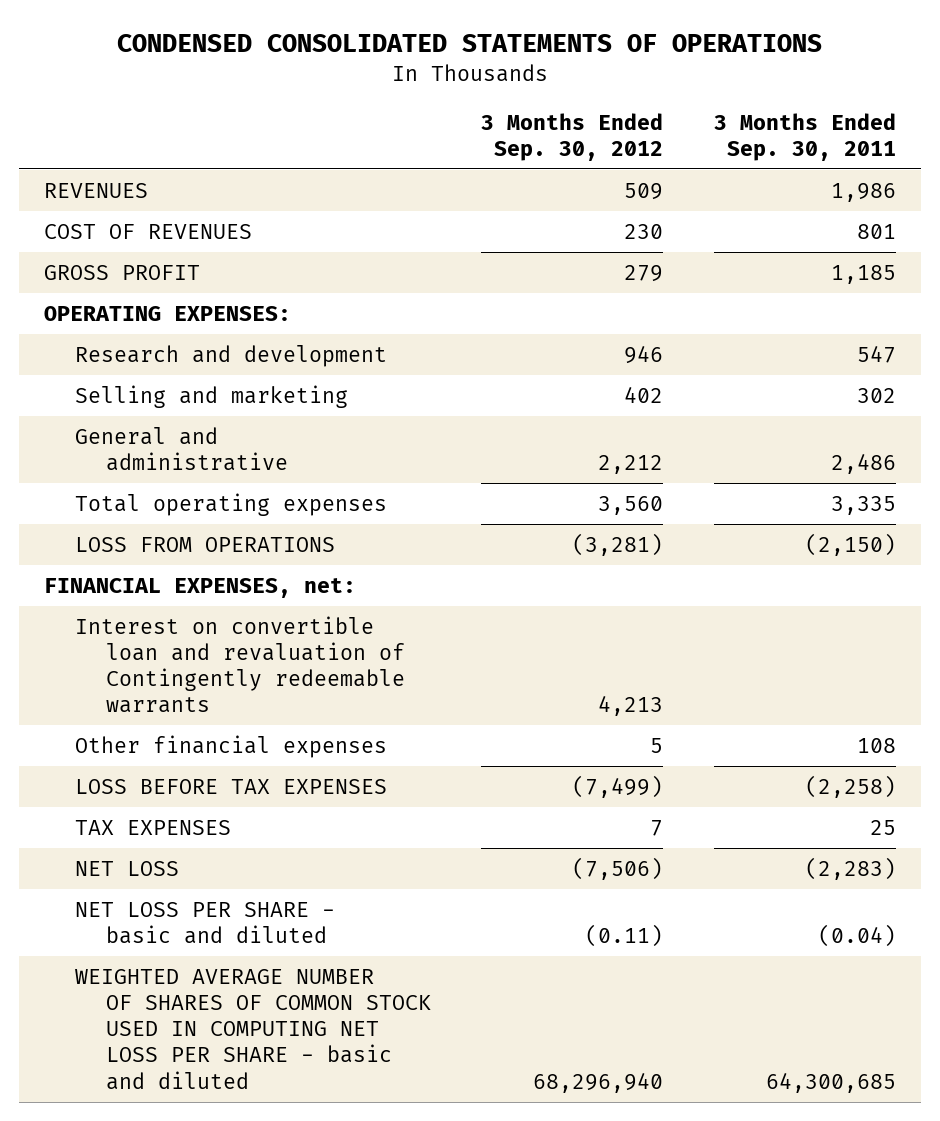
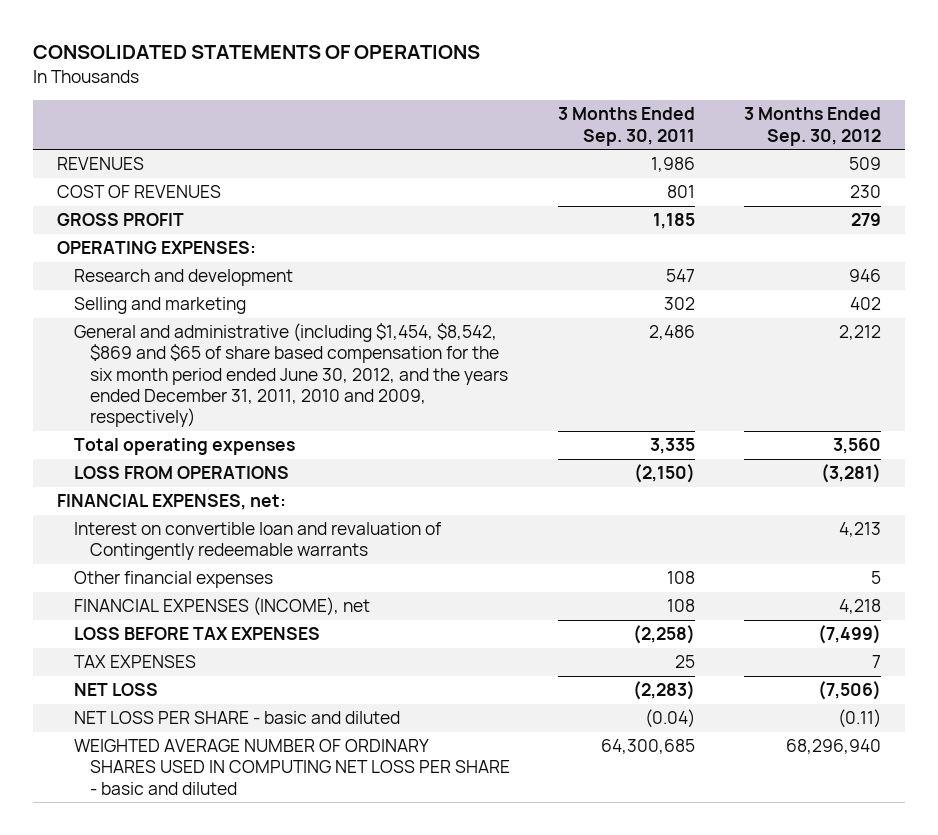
- CONDENSED CONSOLIDATED STATEMENTS OF OPERATIONS
+ CONSOLIDATED STATEMENTS OF OPERATIONS
- | 3 Months Ended Sep. 30, 2012 | 3 Months Ended Sep. 30, 2011
+ | 3 Months Ended Sep. 30, 2011 | 3 Months Ended Sep. 30, 2012
- General and administrative | 2,212 | 2,486
+ General and administrative (including $1,454, $8,542, $869 and $65 of share based compensation for the six month period ended June 30, 2012, and the years ended December 31, 2011, 2010 and 2009, respectively) | 2,486 | 2,212
+ FINANCIAL EXPENSES (INCOME), net | 108 | 4,218
- WEIGHTED AVERAGE NUMBER OF SHARES OF COMMON STOCK USED IN COMPUTING NET LOSS PER SHARE - basic and diluted | 68,296,940 | 64,300,685
+ WEIGHTED AVERAGE NUMBER OF ORDINARY SHARES USED IN COMPUTING NET LOSS PER SHARE - basic and diluted | 64,300,685 | 68,296,940

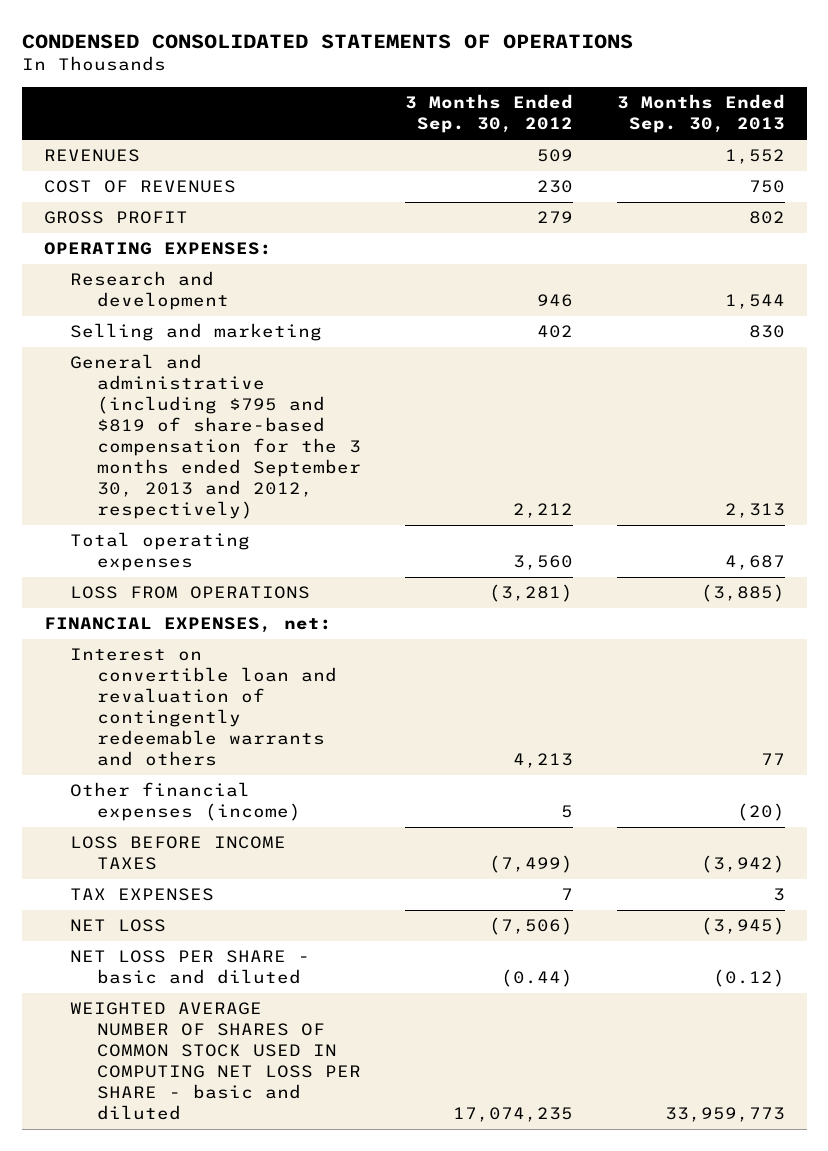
- CONSOLIDATED STATEMENTS OF OPERATIONS
+ CONDENSED CONSOLIDATED STATEMENTS OF OPERATIONS
- | 3 Months Ended Sep. 30, 2011 | 3 Months Ended Sep. 30, 2012
+ | 3 Months Ended Sep. 30, 2012 | 3 Months Ended Sep. 30, 2013
- General and administrative (including $1,454, $8,542, $869 and $65 of share based compensation for the six month period ended June 30, 2012, and the years ended December 31, 2011, 2010 and 2009, respectively) | 2,486 | 2,212
+ General and administrative (including $795 and $819 of share-based compensation for the 3 months ended September 30, 2013 and 2012, respectively) | 2,212 | 2,313
- Interest on convertible loan and revaluation of Contingently redeemable warrants | | 4,213
- Other financial expenses | 108 | 5
- FINANCIAL EXPENSES (INCOME), net | 108 | 4,218
- LOSS BEFORE TAX EXPENSES | (2,258) | (7,499)
+ Interest on convertible loan and revaluation of contingently redeemable warrants and others | 4,213 | 77
+ Other financial expenses (income) | 5 | (20)
+ LOSS BEFORE INCOME TAXES | (7,499) | (3,942)
- NET LOSS PER SHARE - basic and diluted | (0.04) | (0.11)
- WEIGHTED AVERAGE NUMBER OF ORDINARY SHARES USED IN COMPUTING NET LOSS PER SHARE - basic and diluted | 64,300,685 | 68,296,940
+ NET LOSS PER SHARE - basic and diluted | (0.44) | (0.12)
+ WEIGHTED AVERAGE NUMBER OF SHARES OF COMMON STOCK USED IN COMPUTING NET LOSS PER SHARE - basic and diluted | 17,074,235 | 33,959,773

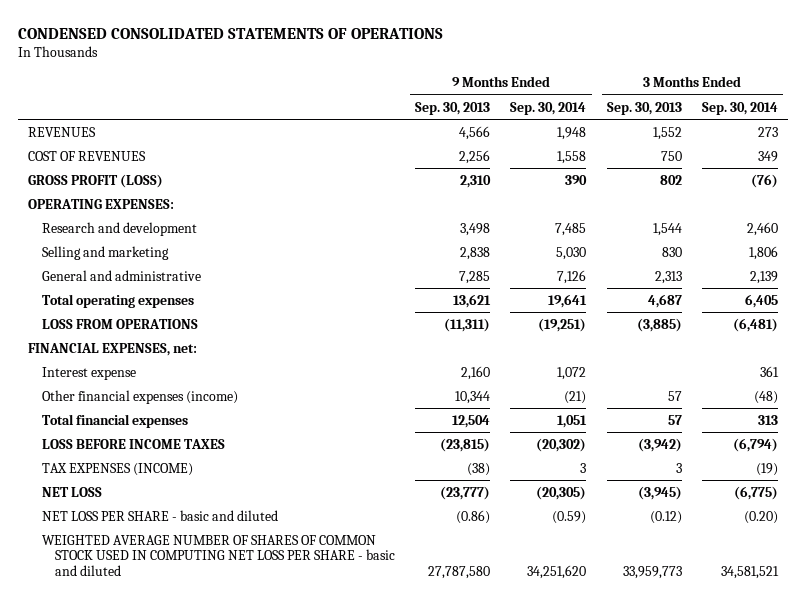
- | 3 Months Ended Sep. 30, 2012 | 3 Months Ended Sep. 30, 2013
+ | 9 Months Ended Sep. 30, 2013 | 9 Months Ended Sep. 30, 2014 | 3 Months Ended Sep. 30, 2013 | 3 Months Ended Sep. 30, 2014
- GROSS PROFIT | 279 | 802
+ GROSS PROFIT (LOSS) | 2,310 | 390 | 802 | (76)
- General and administrative (including $795 and $819 of share-based compensation for the 3 months ended September 30, 2013 and 2012, respectively) | 2,212 | 2,313
+ General and administrative | 7,285 | 7,126 | 2,313 | 2,139
- Interest on convertible loan and revaluation of contingently redeemable warrants and others | 4,213 | 77
- Other financial expenses (income) | 5 | (20)
+ Interest expense | 2,160 | 1,072 | | 361
+ Other financial expenses (income) | 10,344 | (21) | 57 | (48)
+ Total financial expenses | 12,504 | 1,051 | 57 | 313
- TAX EXPENSES | 7 | 3
+ TAX EXPENSES (INCOME) | (38) | 3 | 3 | (19)

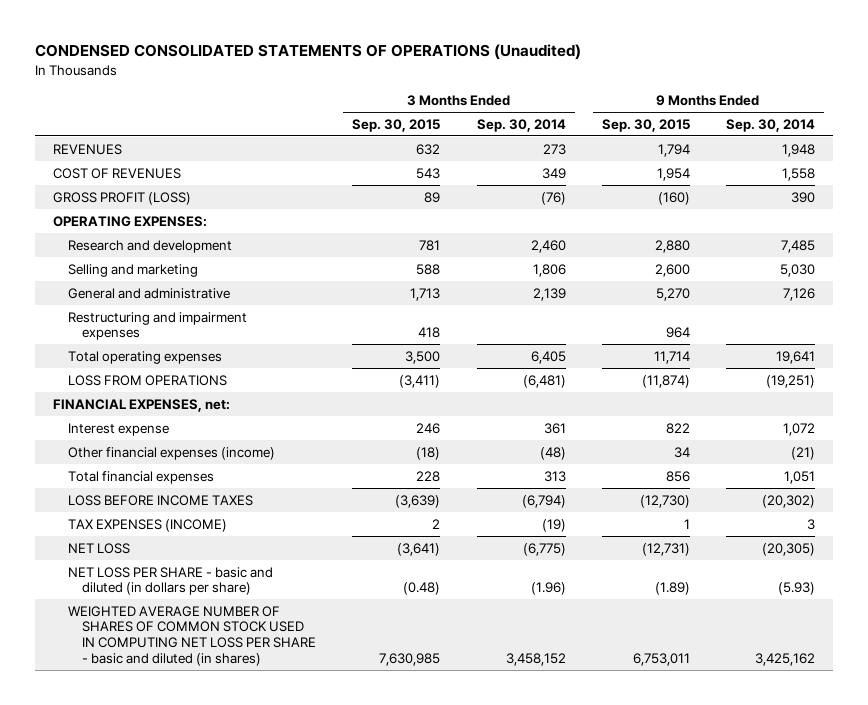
- CONDENSED CONSOLIDATED STATEMENTS OF OPERATIONS
+ CONDENSED CONSOLIDATED STATEMENTS OF OPERATIONS (Unaudited)
- | 9 Months Ended Sep. 30, 2013 | 9 Months Ended Sep. 30, 2014 | 3 Months Ended Sep. 30, 2013 | 3 Months Ended Sep. 30, 2014
+ | 3 Months Ended Sep. 30, 2015 | 3 Months Ended Sep. 30, 2014 | 9 Months Ended Sep. 30, 2015 | 9 Months Ended Sep. 30, 2014
+ Restructuring and impairment expenses | 418 | | 964 |
- NET LOSS PER SHARE - basic and diluted | (0.86) | (0.59) | (0.12) | (0.20)
- WEIGHTED AVERAGE NUMBER OF SHARES OF COMMON STOCK USED IN COMPUTING NET LOSS PER SHARE - basic and diluted | 27,787,580 | 34,251,620 | 33,959,773 | 34,581,521
+ NET LOSS PER SHARE - basic and diluted (in dollars per share) | (0.48) | (1.96) | (1.89) | (5.93)
+ WEIGHTED AVERAGE NUMBER OF SHARES OF COMMON STOCK USED IN COMPUTING NET LOSS PER SHARE - basic and diluted (in shares) | 7,630,985 | 3,458,152 | 6,753,011 | 3,425,162

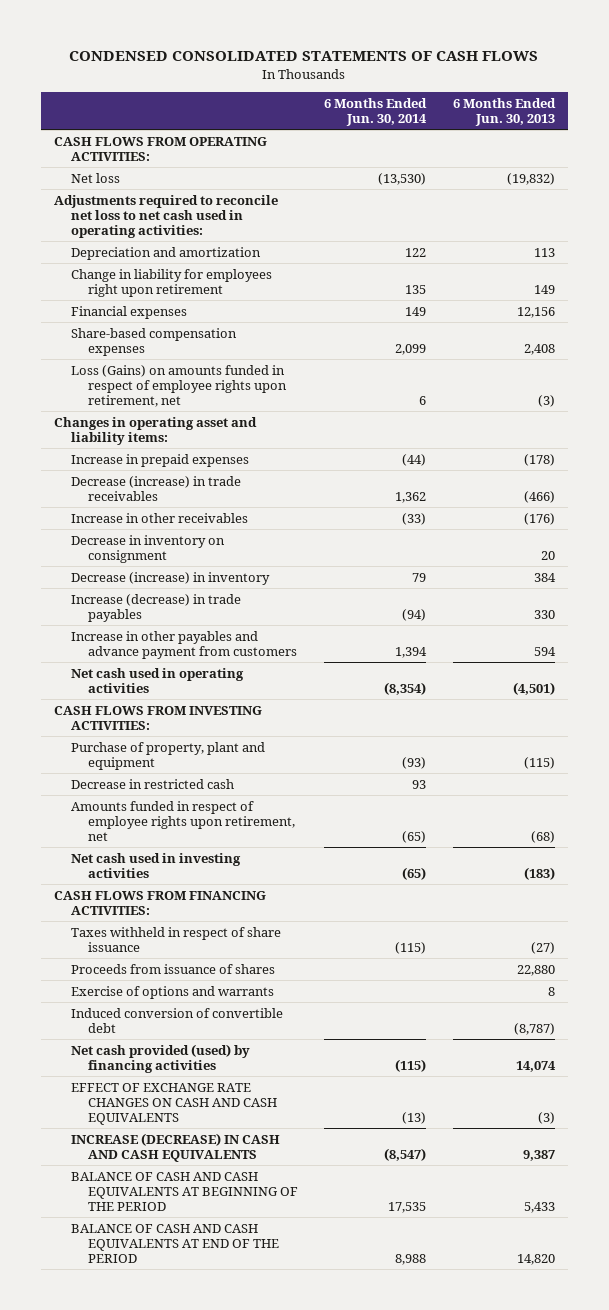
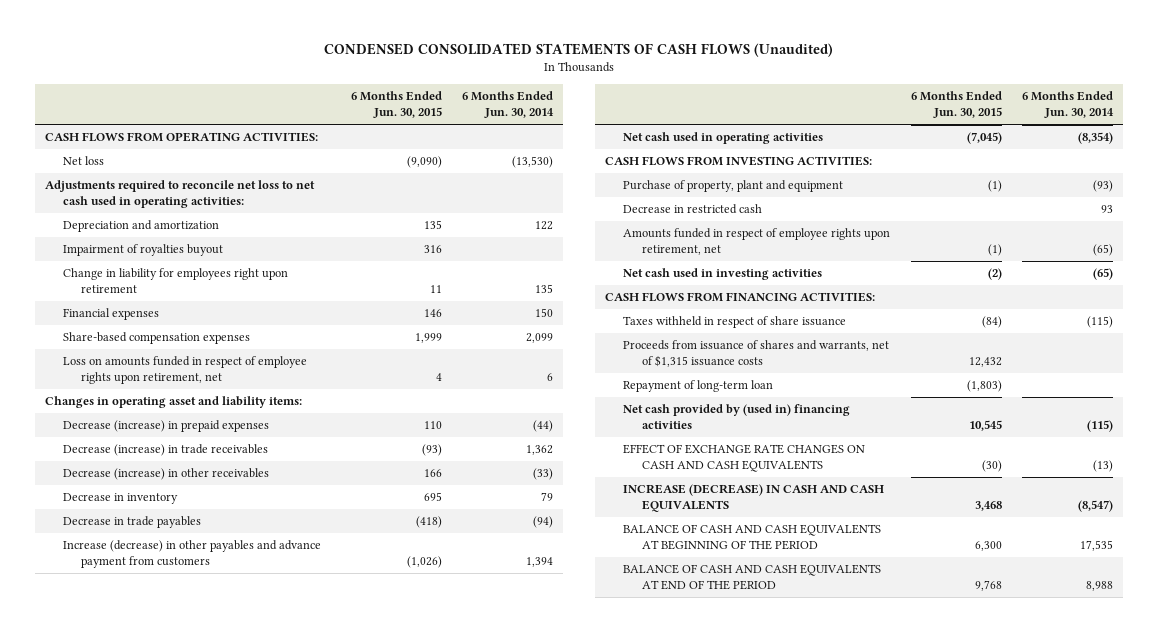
- CONDENSED CONSOLIDATED STATEMENTS OF CASH FLOWS
+ CONDENSED CONSOLIDATED STATEMENTS OF CASH FLOWS (Unaudited)
- | 6 Months Ended Jun. 30, 2014 | 6 Months Ended Jun. 30, 2013
+ | 6 Months Ended Jun. 30, 2015 | 6 Months Ended Jun. 30, 2014
+ Impairment of royalties buyout | 316 |
- Financial expenses | 149 | 12,156
+ Financial expenses | 146 | 150
- Loss (Gains) on amounts funded in respect of employee rights upon retirement, net | 6 | (3)
+ Loss on amounts funded in respect of employee rights upon retirement, net | 4 | 6
- Increase in prepaid expenses | (44) | (178)
+ Decrease (increase) in prepaid expenses | 110 | (44)
- Increase in other receivables | (33) | (176)
- Decrease in inventory on consignment | | 20
- Decrease (increase) in inventory | 79 | 384
- Increase (decrease) in trade payables | (94) | 330
- Increase in other payables and advance payment from customers | 1,394 | 594
+ Decrease (increase) in other receivables | 166 | (33)
+ Decrease in inventory | 695 | 79
+ Decrease in trade payables | (418) | (94)
+ Increase (decrease) in other payables and advance payment from customers | (1,026) | 1,394
- Proceeds from issuance of shares | | 22,880
- Exercise of options and warrants | | 8
- Induced conversion of convertible debt | | (8,787)
- Net cash provided (used) by financing activities | (115) | 14,074
+ Proceeds from issuance of shares and warrants, net of $1,315 issuance costs | 12,432 |
+ Repayment of long-term loan | (1,803) |
+ Net cash provided by (used in) financing activities | 10,545 | (115)

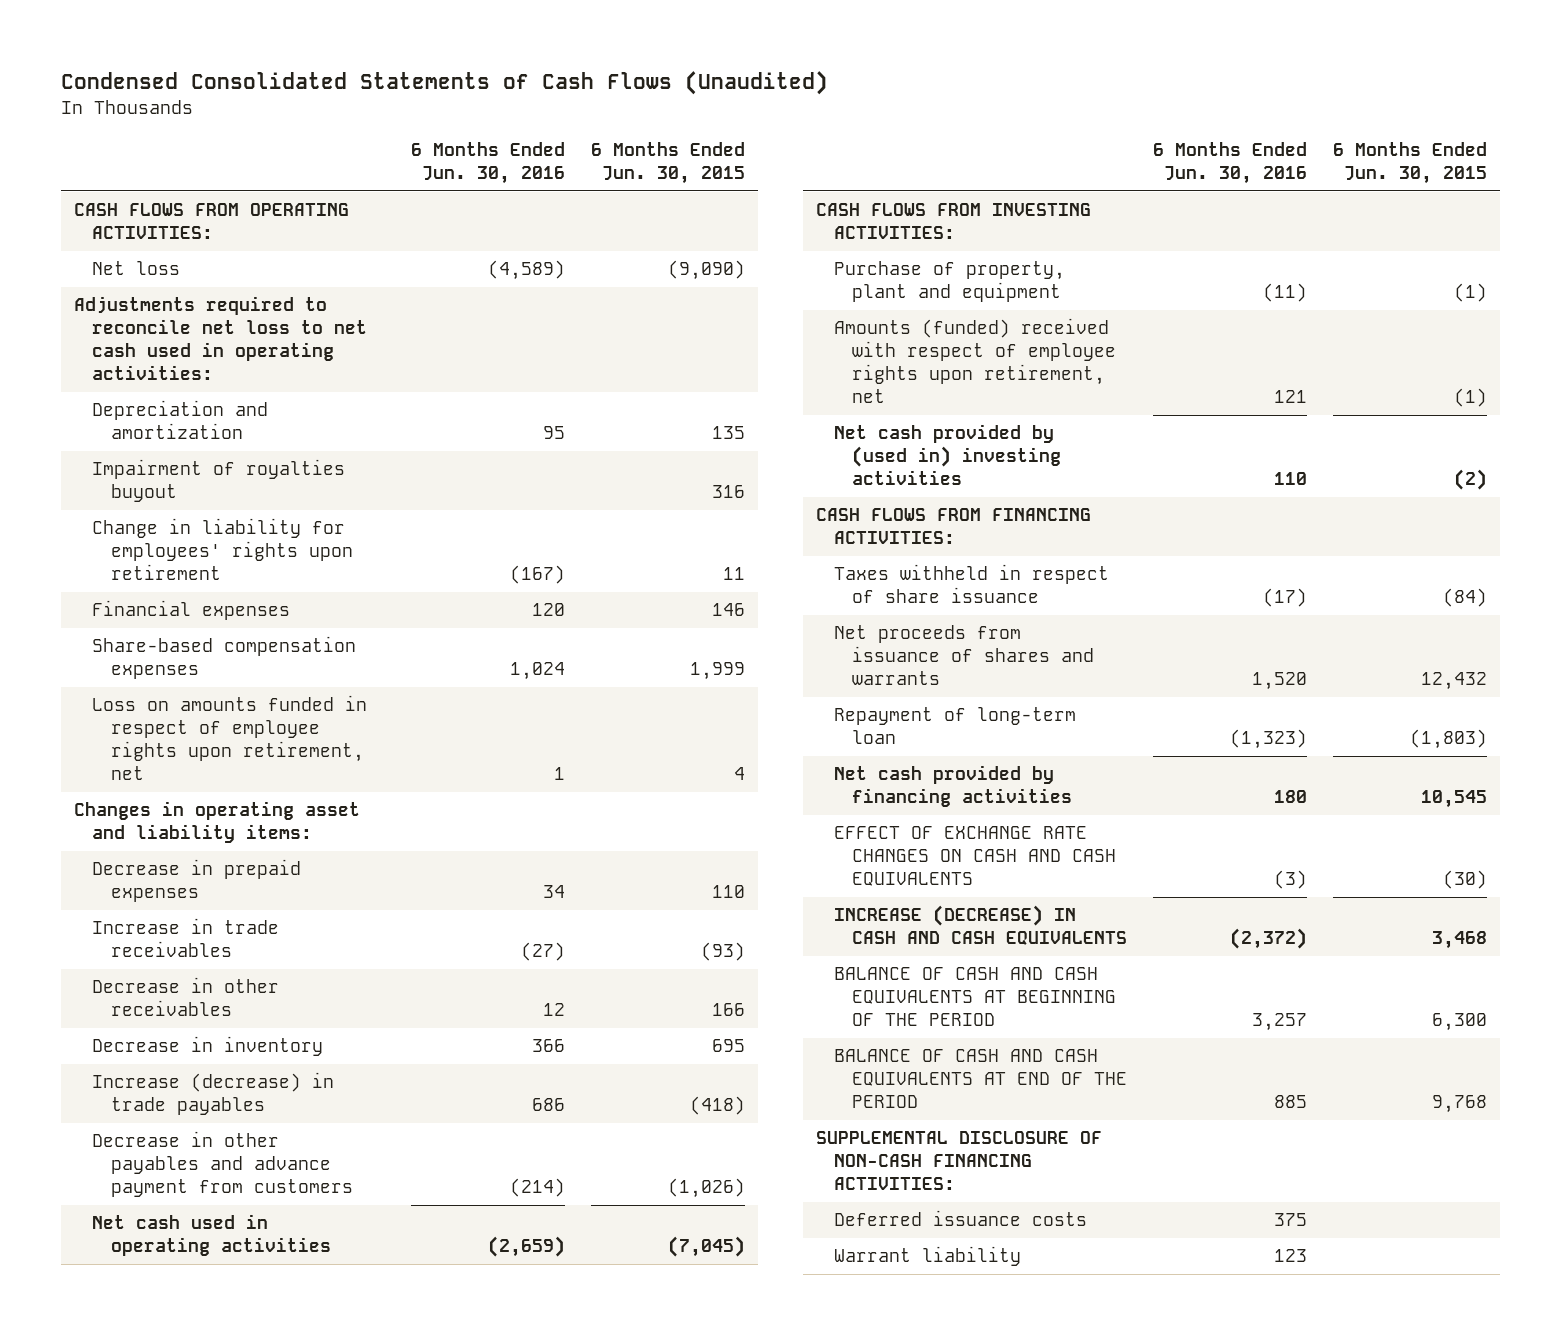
- CONDENSED CONSOLIDATED STATEMENTS OF CASH FLOWS (Unaudited)
+ Condensed Consolidated Statements of Cash Flows (Unaudited)
- | 6 Months Ended Jun. 30, 2015 | 6 Months Ended Jun. 30, 2014
+ | 6 Months Ended Jun. 30, 2016 | 6 Months Ended Jun. 30, 2015
- Change in liability for employees right upon retirement | 11 | 135
+ Change in liability for employees' rights upon retirement | (167) | 11
- Decrease (increase) in prepaid expenses | 110 | (44)
- Decrease (increase) in trade receivables | (93) | 1,362
- Decrease (increase) in other receivables | 166 | (33)
+ Decrease in prepaid expenses | 34 | 110
+ Increase in trade receivables | (27) | (93)
+ Decrease in other receivables | 12 | 166
- Decrease in trade payables | (418) | (94)
- Increase (decrease) in other payables and advance payment from customers | (1,026) | 1,394
+ Increase (decrease) in trade payables | 686 | (418)
+ Decrease in other payables and advance payment from customers | (214) | (1,026)
- Decrease in restricted cash | | 93
- Amounts funded in respect of employee rights upon retirement, net | (1) | (65)
- Net cash used in investing activities | (2) | (65)
+ Amounts (funded) received with respect of employee rights upon retirement, net | 121 | (1)
+ Net cash provided by (used in) investing activities | 110 | (2)
- Proceeds from issuance of shares and warrants, net of $1,315 issuance costs | 12,432 |
+ Net proceeds from issuance of shares and warrants | 1,520 | 12,432
- Net cash provided by (used in) financing activities | 10,545 | (115)
+ Net cash provided by financing activities | 180 | 10,545
+ SUPPLEMENTAL DISCLOSURE OF NON-CASH FINANCING ACTIVITIES:
+ Deferred issuance costs | 375 |
+ Warrant liability | 123 |

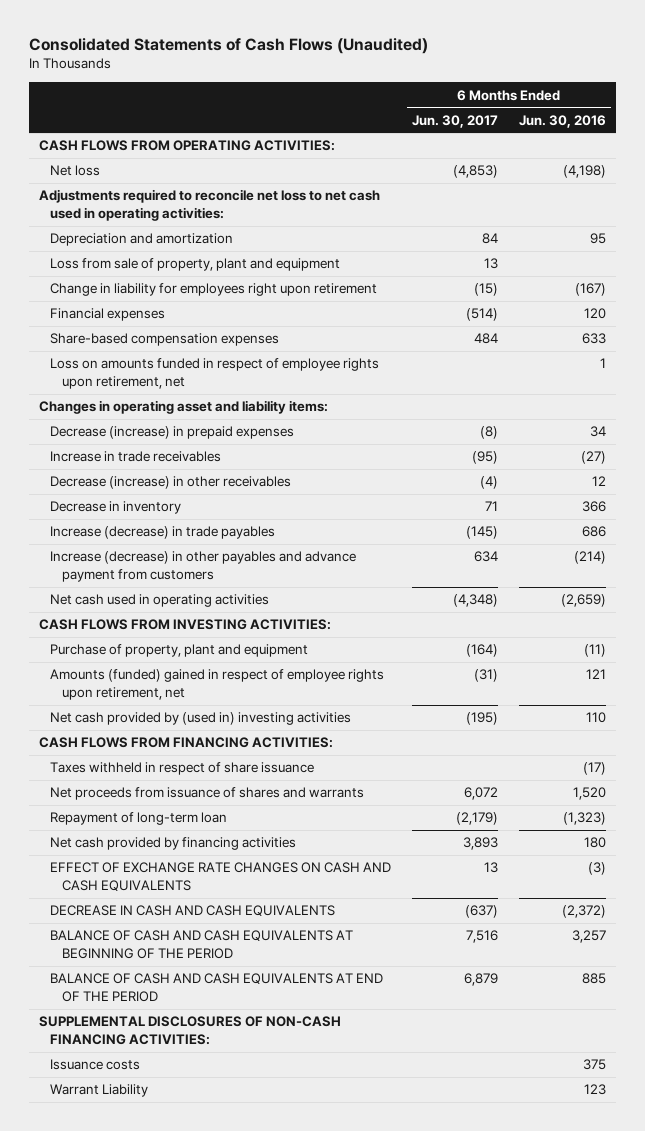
- Condensed Consolidated Statements of Cash Flows (Unaudited)
+ Consolidated Statements of Cash Flows (Unaudited)
- | 6 Months Ended Jun. 30, 2016 | 6 Months Ended Jun. 30, 2015
+ | 6 Months Ended Jun. 30, 2017 | 6 Months Ended Jun. 30, 2016
- Net loss | (4,589) | (9,090)
+ Net loss | (4,853) | (4,198)
- Impairment of royalties buyout | | 316
- Change in liability for employees' rights upon retirement | (167) | 11
+ Loss from sale of property, plant and equipment | 13 |
+ Change in liability for employees right upon retirement | (15) | (167)
- Share-based compensation expenses | 1,024 | 1,999
+ Share-based compensation expenses | 484 | 633
- Decrease in prepaid expenses | 34 | 110
+ Decrease (increase) in prepaid expenses | (8) | 34
- Decrease in other receivables | 12 | 166
+ Decrease (increase) in other receivables | (4) | 12
- Decrease in other payables and advance payment from customers | (214) | (1,026)
+ Increase (decrease) in other payables and advance payment from customers | 634 | (214)
- Amounts (funded) received with respect of employee rights upon retirement, net | 121 | (1)
+ Amounts (funded) gained in respect of employee rights upon retirement, net | (31) | 121
- INCREASE (DECREASE) IN CASH AND CASH EQUIVALENTS | (2,372) | 3,468
+ DECREASE IN CASH AND CASH EQUIVALENTS | (637) | (2,372)
- SUPPLEMENTAL DISCLOSURE OF NON-CASH FINANCING ACTIVITIES:
- Deferred issuance costs | 375 |
- Warrant liability | 123 |
+ SUPPLEMENTAL DISCLOSURES OF NON-CASH FINANCING ACTIVITIES:
+ Issuance costs | | 375
+ Warrant Liability | | 123

